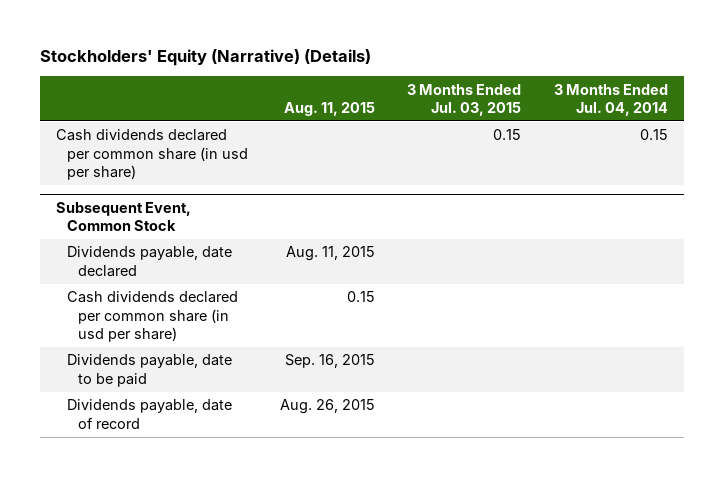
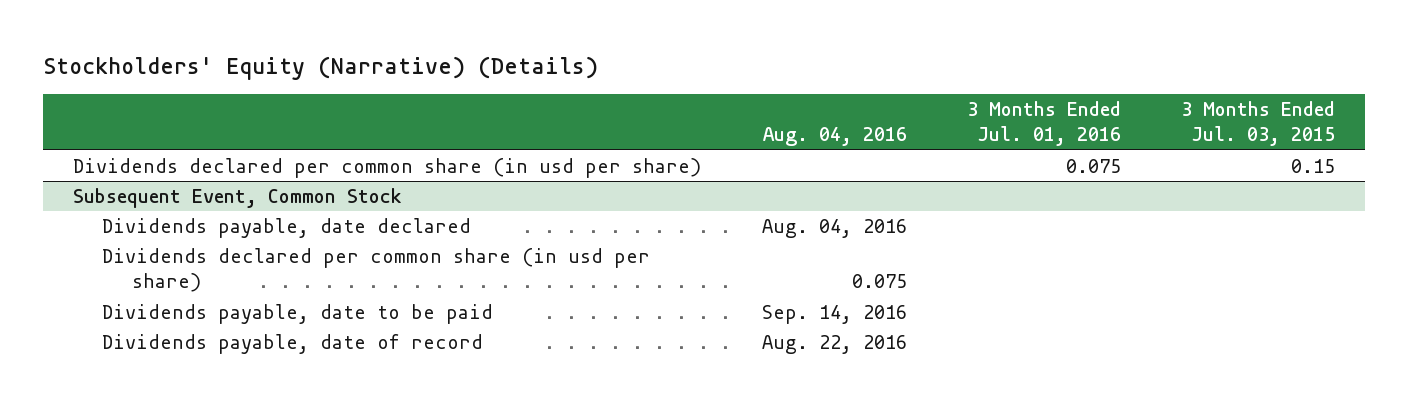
- | Aug. 11, 2015 | 3 Months Ended Jul. 03, 2015 | 3 Months Ended Jul. 04, 2014
+ | Aug. 04, 2016 | 3 Months Ended Jul. 01, 2016 | 3 Months Ended Jul. 03, 2015
- Cash dividends declared per common share (in usd per share) | | 0.15 | 0.15
+ Dividends declared per common share (in usd per share) | | 0.075 | 0.15
@ Subsequent Event, Common Stock
- Cash dividends declared per common share (in usd per share) | 0.15 | |
+ Dividends declared per common share (in usd per share) | 0.075 | |

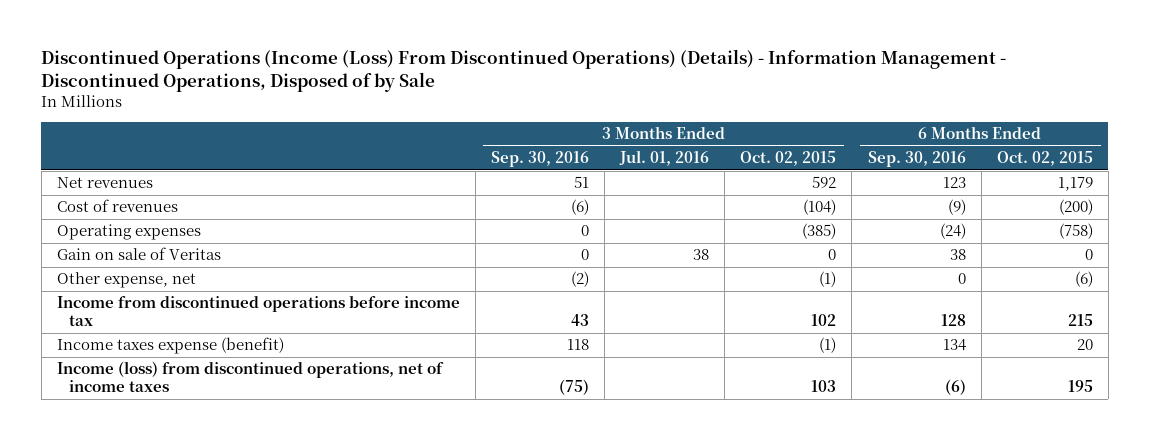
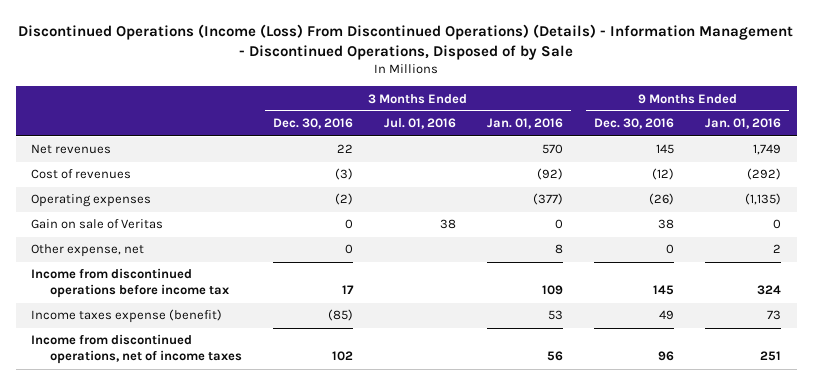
- | 3 Months Ended Sep. 30, 2016 | 3 Months Ended Jul. 01, 2016 | 3 Months Ended Oct. 02, 2015 | 6 Months Ended Sep. 30, 2016 | 6 Months Ended Oct. 02, 2015
+ | 3 Months Ended Dec. 30, 2016 | 3 Months Ended Jul. 01, 2016 | 3 Months Ended Jan. 01, 2016 | 9 Months Ended Dec. 30, 2016 | 9 Months Ended Jan. 01, 2016
- Income (loss) from discontinued operations, net of income taxes | (75) | | 103 | (6) | 195
+ Income from discontinued operations, net of income taxes | 102 | | 56 | 96 | 251

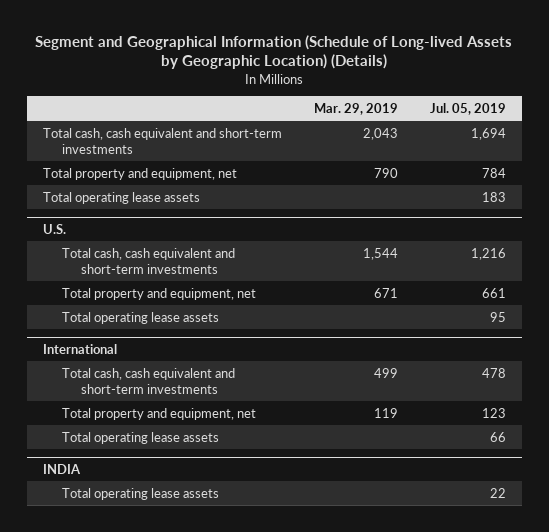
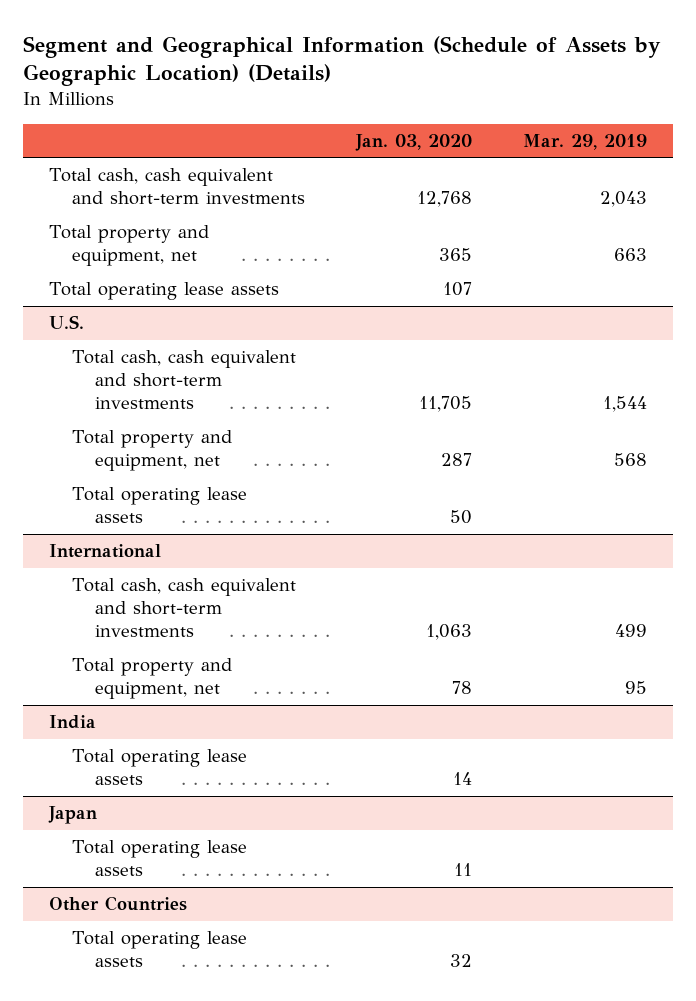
- Segment and Geographical Information (Schedule of Long-lived Assets by Geographic Location) (Details)
+ Segment and Geographical Information (Schedule of Assets by Geographic Location) (Details)
- | Mar. 29, 2019 | Jul. 05, 2019
+ | Jan. 03, 2020 | Mar. 29, 2019
- Total property and equipment, net | 790 | 784
+ Total property and equipment, net | 365 | 663
@ U.S.
- Total property and equipment, net | 671 | 661
+ Total property and equipment, net | 287 | 568
@ International
- Total property and equipment, net | 119 | 123
- Total operating lease assets | | 66
- INDIA
@ International
+ Total property and equipment, net | 78 | 95
+ India
+ Japan
+ Total operating lease assets | 11 |
+ Other Countries
+ Total operating lease assets | 32 |

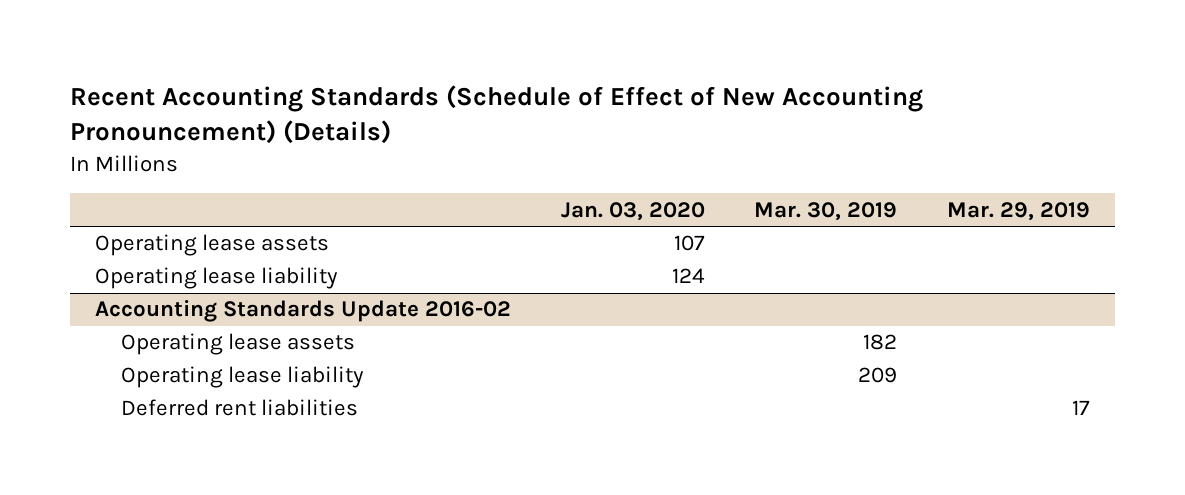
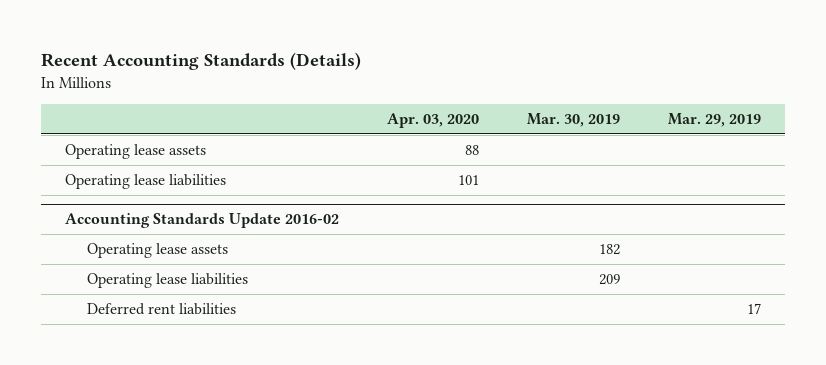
- Recent Accounting Standards (Schedule of Effect of New Accounting Pronouncement) (Details)
+ Recent Accounting Standards (Details)
- | Jan. 03, 2020 | Mar. 30, 2019 | Mar. 29, 2019
+ | Apr. 03, 2020 | Mar. 30, 2019 | Mar. 29, 2019
- Operating lease liability | 124 | |
+ Operating lease liabilities | 101 | |
@ Accounting Standards Update 2016-02
- Operating lease liability | | 209 |
+ Operating lease liabilities | | 209 |

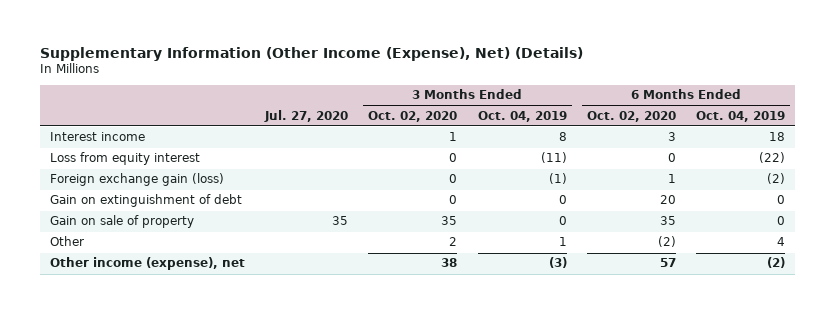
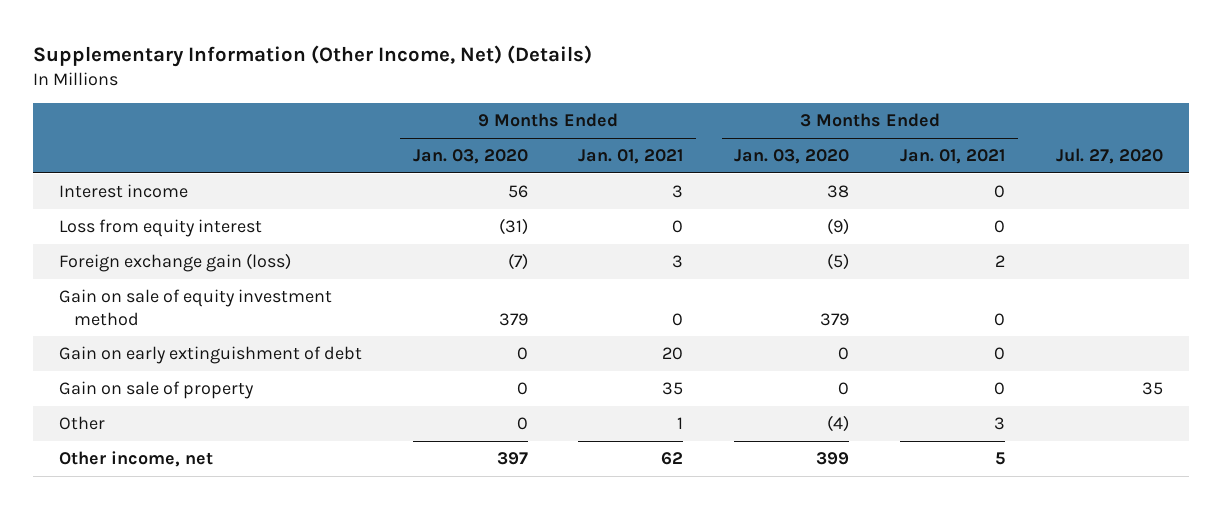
- Supplementary Information (Other Income (Expense), Net) (Details)
+ Supplementary Information (Other Income, Net) (Details)
- | Jul. 27, 2020 | 3 Months Ended Oct. 02, 2020 | 3 Months Ended Oct. 04, 2019 | 6 Months Ended Oct. 02, 2020 | 6 Months Ended Oct. 04, 2019
+ | 9 Months Ended Jan. 03, 2020 | 9 Months Ended Jan. 01, 2021 | 3 Months Ended Jan. 03, 2020 | 3 Months Ended Jan. 01, 2021 | Jul. 27, 2020
- Gain on extinguishment of debt | | 0 | 0 | 20 | 0
+ Gain on sale of equity investment method | 379 | 0 | 379 | 0 |
+ Gain on early extinguishment of debt | 0 | 20 | 0 | 0 |
- Other income (expense), net | | 38 | (3) | 57 | (2)
+ Other income, net | 397 | 62 | 399 | 5 |

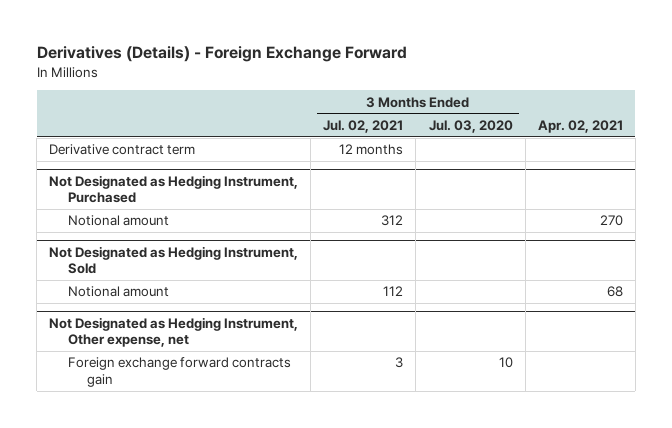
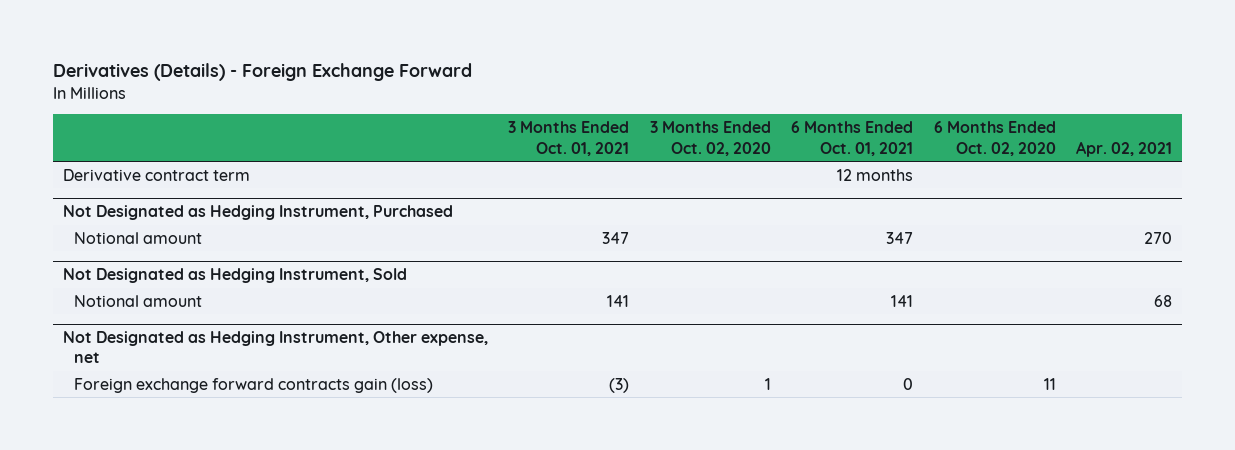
- | 3 Months Ended Jul. 02, 2021 | 3 Months Ended Jul. 03, 2020 | Apr. 02, 2021
+ | 3 Months Ended Oct. 01, 2021 | 3 Months Ended Oct. 02, 2020 | 6 Months Ended Oct. 01, 2021 | 6 Months Ended Oct. 02, 2020 | Apr. 02, 2021
@ Not Designated as Hedging Instrument, Other expense, net
- Foreign exchange forward contracts gain | 3 | 10 |
+ Foreign exchange forward contracts gain (loss) | (3) | 1 | 0 | 11 |

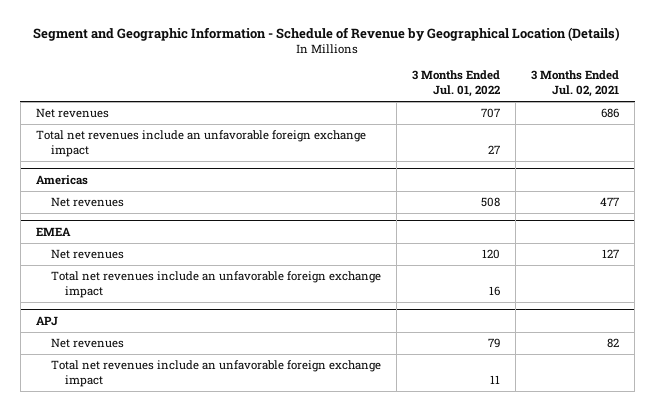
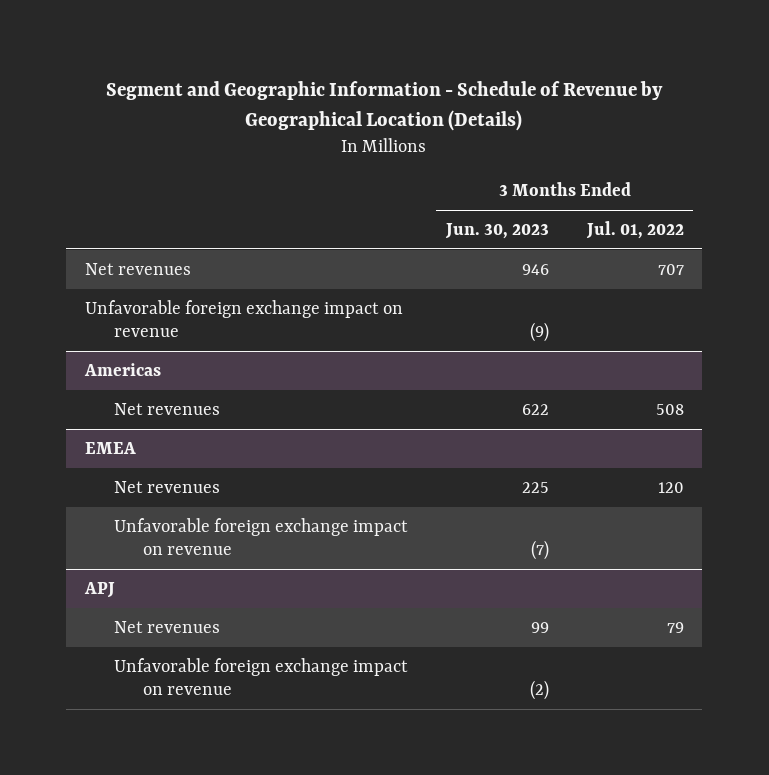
- | 3 Months Ended Jul. 01, 2022 | 3 Months Ended Jul. 02, 2021
+ | 3 Months Ended Jun. 30, 2023 | 3 Months Ended Jul. 01, 2022
- Total net revenues include an unfavorable foreign exchange impact | 27 |
+ Unfavorable foreign exchange impact on revenue | (9) |
@ EMEA
- Total net revenues include an unfavorable foreign exchange impact | 16 |
+ Unfavorable foreign exchange impact on revenue | (7) |
@ APJ
- Total net revenues include an unfavorable foreign exchange impact | 11 |
+ Unfavorable foreign exchange impact on revenue | (2) |

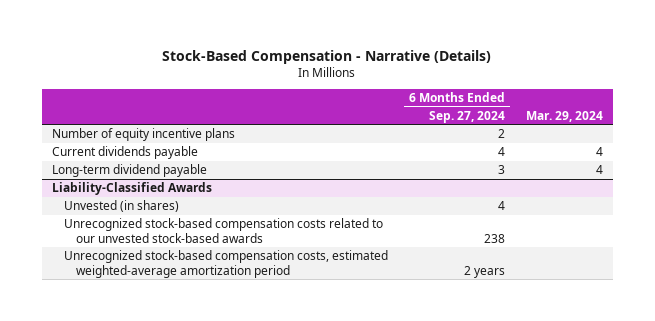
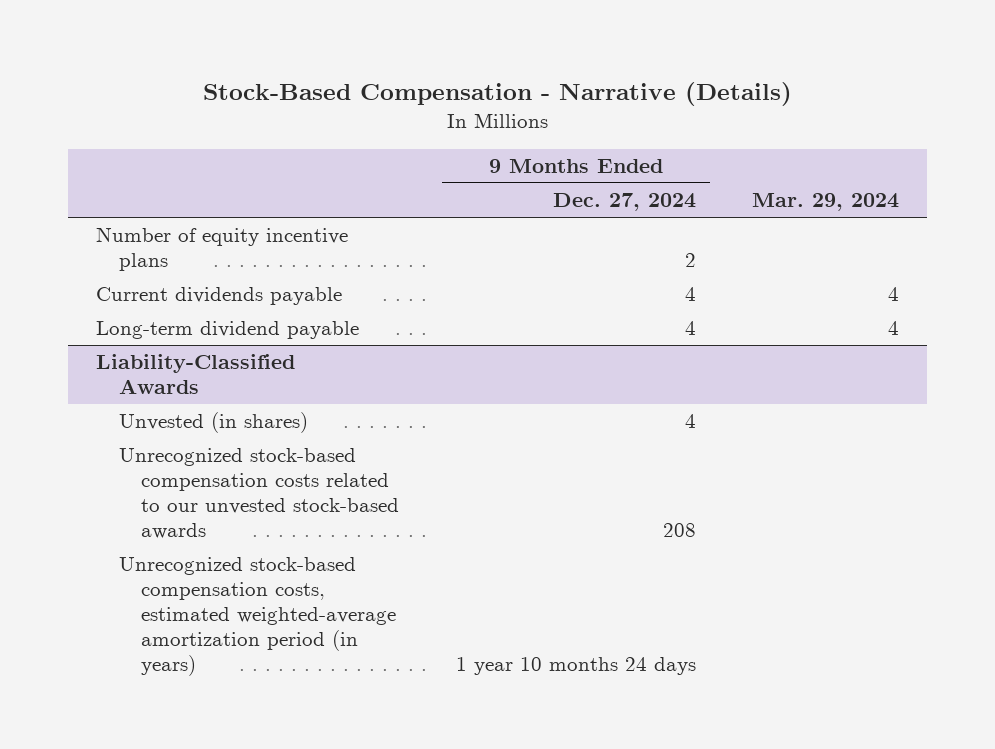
- | 6 Months Ended Sep. 27, 2024 | Mar. 29, 2024
+ | 9 Months Ended Dec. 27, 2024 | Mar. 29, 2024
@ Liability-Classified Awards
- Unrecognized stock-based compensation costs, estimated weighted-average amortization period | 2 years |
+ Unrecognized stock-based compensation costs, estimated weighted-average amortization period (in years) | 1 year 10 months 24 days |

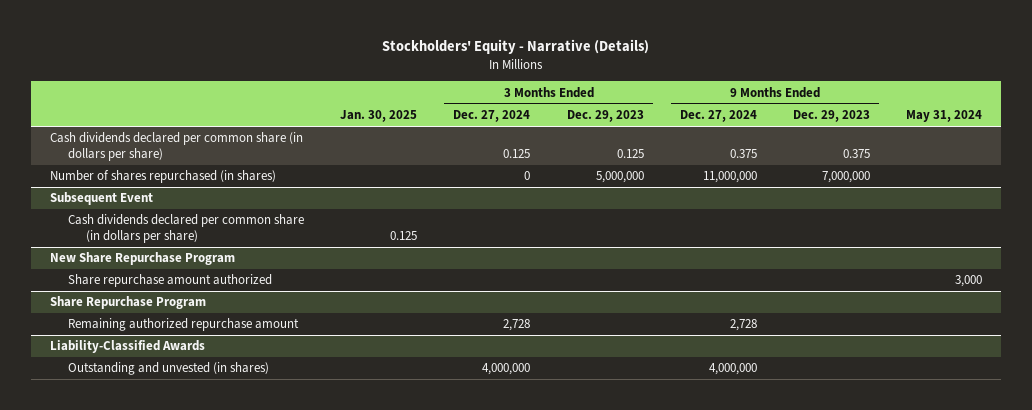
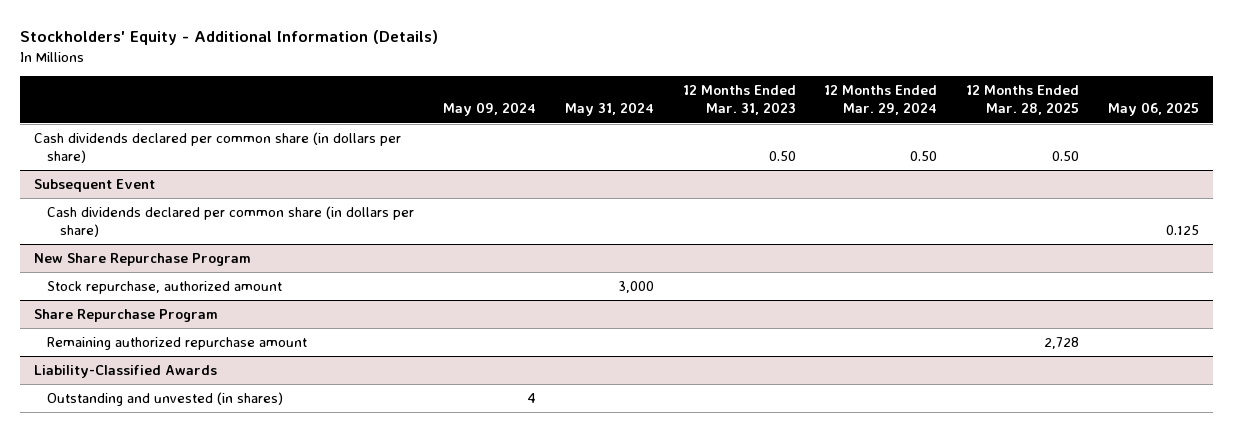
- Stockholders' Equity - Narrative (Details)
+ Stockholders' Equity - Additional Information (Details)
- | Jan. 30, 2025 | 3 Months Ended Dec. 27, 2024 | 3 Months Ended Dec. 29, 2023 | 9 Months Ended Dec. 27, 2024 | 9 Months Ended Dec. 29, 2023 | May 31, 2024
+ | May 09, 2024 | May 31, 2024 | 12 Months Ended Mar. 31, 2023 | 12 Months Ended Mar. 29, 2024 | 12 Months Ended Mar. 28, 2025 | May 06, 2025
- Number of shares repurchased (in shares) | | 0 | 5,000,000 | 11,000,000 | 7,000,000 |
@ New Share Repurchase Program
- Share repurchase amount authorized | | | | | | 3,000
+ Stock repurchase, authorized amount | | 3,000 | | | |

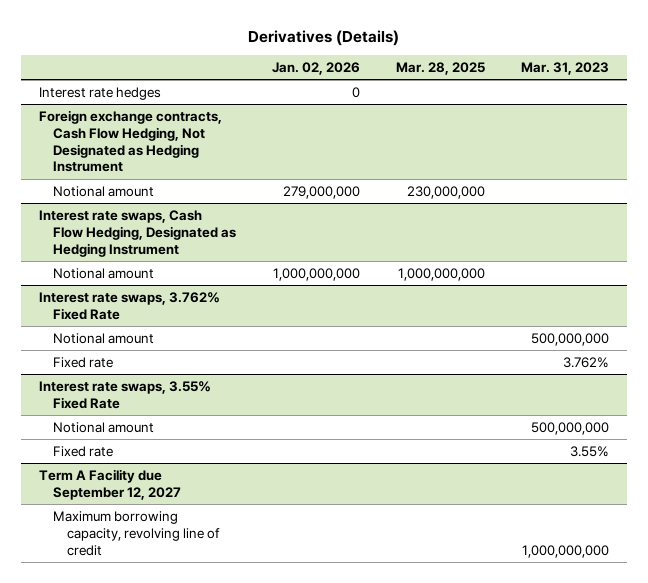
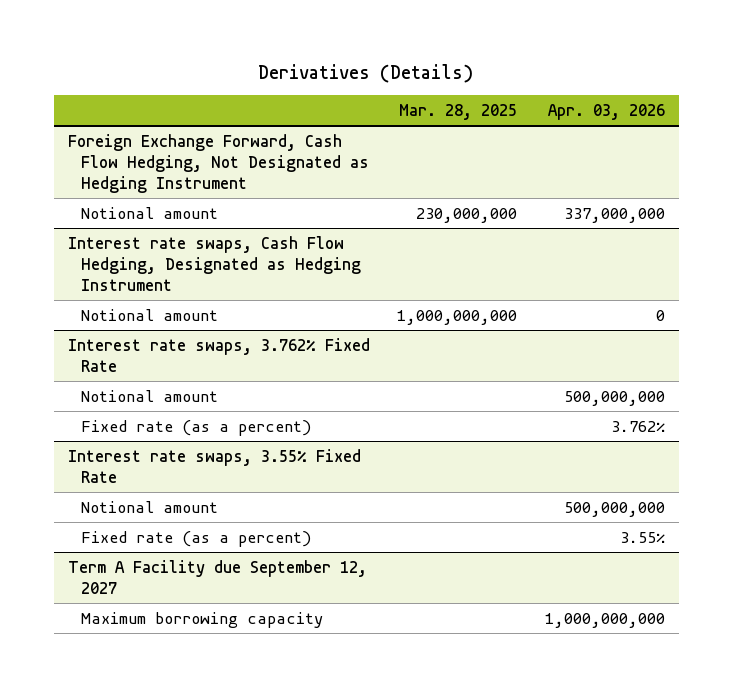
- | Jan. 02, 2026 | Mar. 28, 2025 | Mar. 31, 2023
+ | Mar. 28, 2025 | Apr. 03, 2026
- Interest rate hedges | 0 | |
- Foreign exchange contracts, Cash Flow Hedging, Not Designated as Hedging Instrument
+ Foreign Exchange Forward, Cash Flow Hedging, Not Designated as Hedging Instrument
@ Interest rate swaps, 3.762% Fixed Rate
- Fixed rate | | | 3.762%
+ Fixed rate (as a percent) | | 3.762%
@ Interest rate swaps, 3.55% Fixed Rate
- Fixed rate | | | 3.55%
+ Fixed rate (as a percent) | | 3.55%
@ Term A Facility due September 12, 2027
- Maximum borrowing capacity, revolving line of credit | | | 1,000,000,000
+ Maximum borrowing capacity | | 1,000,000,000

